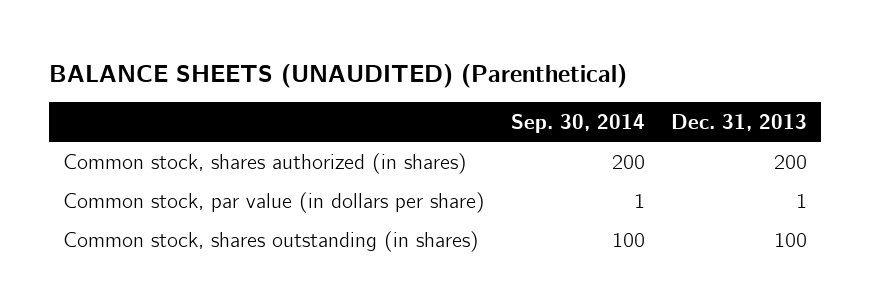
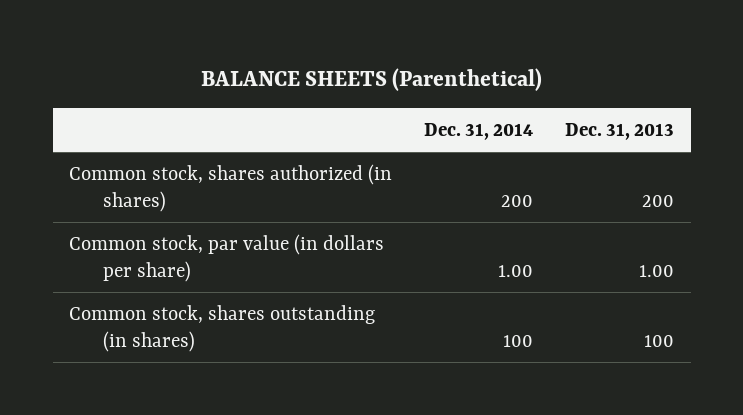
- BALANCE SHEETS (UNAUDITED) (Parenthetical)
+ BALANCE SHEETS (Parenthetical)
- | Sep. 30, 2014 | Dec. 31, 2013
+ | Dec. 31, 2014 | Dec. 31, 2013
- Common stock, par value (in dollars per share) | 1 | 1
+ Common stock, par value (in dollars per share) | 1.00 | 1.00

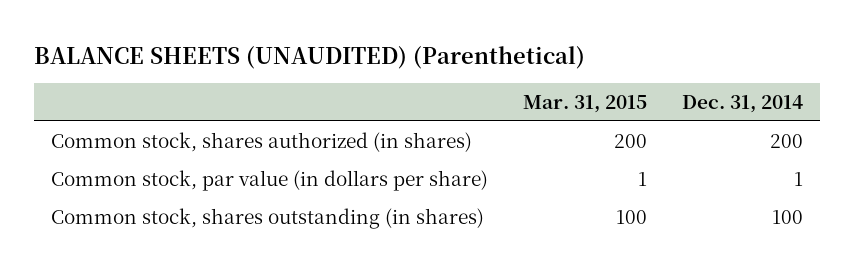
- BALANCE SHEETS (Parenthetical)
+ BALANCE SHEETS (UNAUDITED) (Parenthetical)
- | Dec. 31, 2014 | Dec. 31, 2013
+ | Mar. 31, 2015 | Dec. 31, 2014
- Common stock, par value (in dollars per share) | 1.00 | 1.00
+ Common stock, par value (in dollars per share) | 1 | 1

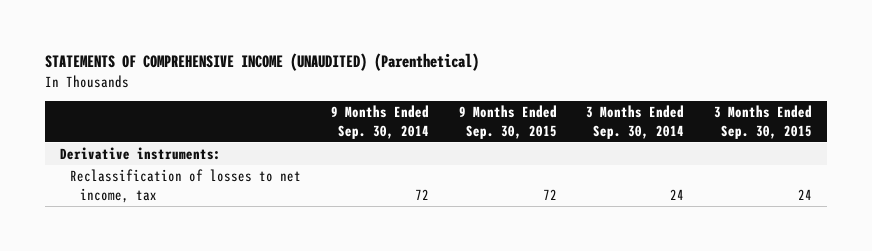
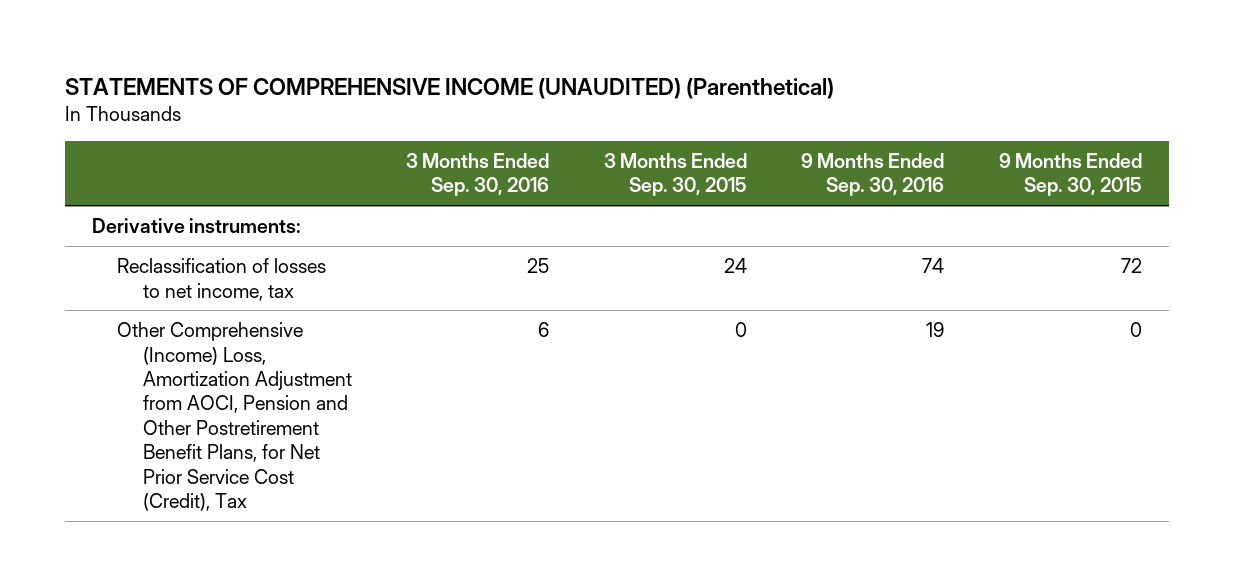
- | 9 Months Ended Sep. 30, 2014 | 9 Months Ended Sep. 30, 2015 | 3 Months Ended Sep. 30, 2014 | 3 Months Ended Sep. 30, 2015
+ | 3 Months Ended Sep. 30, 2016 | 3 Months Ended Sep. 30, 2015 | 9 Months Ended Sep. 30, 2016 | 9 Months Ended Sep. 30, 2015
+ Other Comprehensive (Income) Loss, Amortization Adjustment from AOCI, Pension and Other Postretirement Benefit Plans, for Net Prior Service Cost (Credit), Tax | 6 | 0 | 19 | 0

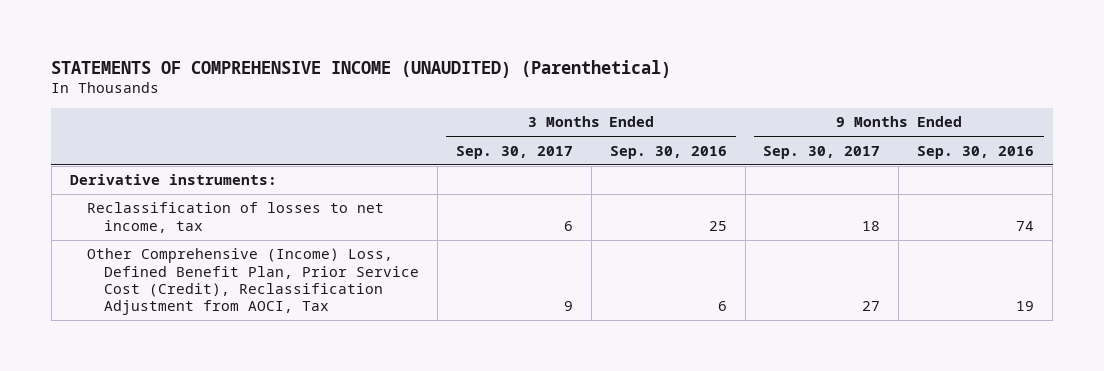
- | 3 Months Ended Sep. 30, 2016 | 3 Months Ended Sep. 30, 2015 | 9 Months Ended Sep. 30, 2016 | 9 Months Ended Sep. 30, 2015
+ | 3 Months Ended Sep. 30, 2017 | 3 Months Ended Sep. 30, 2016 | 9 Months Ended Sep. 30, 2017 | 9 Months Ended Sep. 30, 2016
- Other Comprehensive (Income) Loss, Amortization Adjustment from AOCI, Pension and Other Postretirement Benefit Plans, for Net Prior Service Cost (Credit), Tax | 6 | 0 | 19 | 0
+ Other Comprehensive (Income) Loss, Defined Benefit Plan, Prior Service Cost (Credit), Reclassification Adjustment from AOCI, Tax | 9 | 6 | 27 | 19

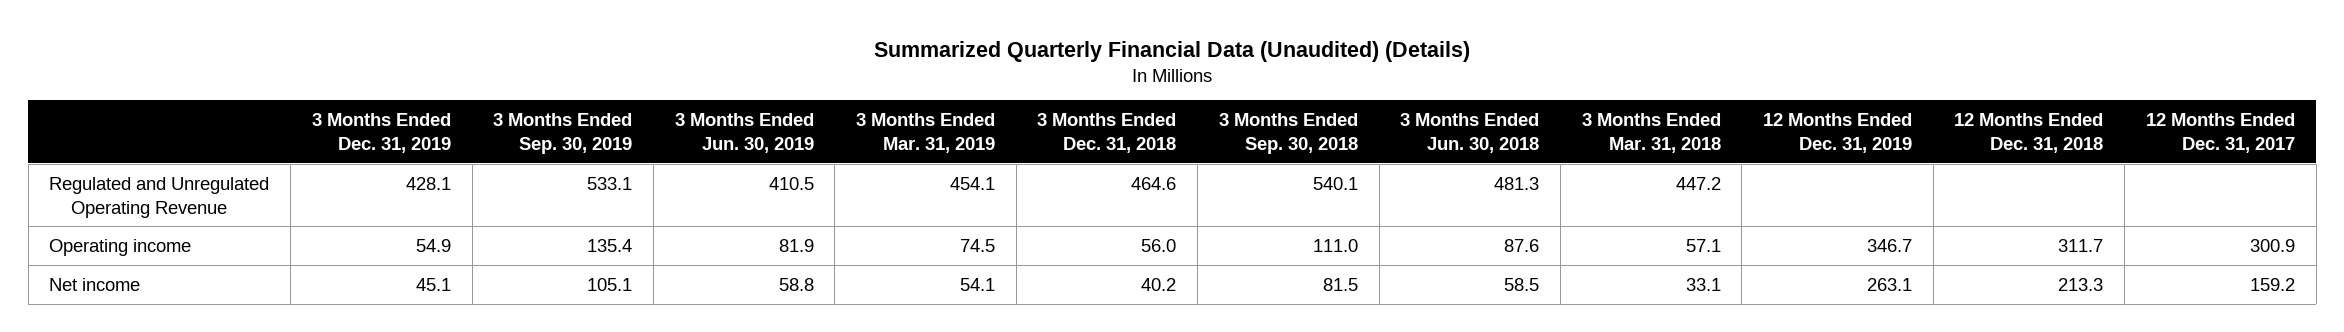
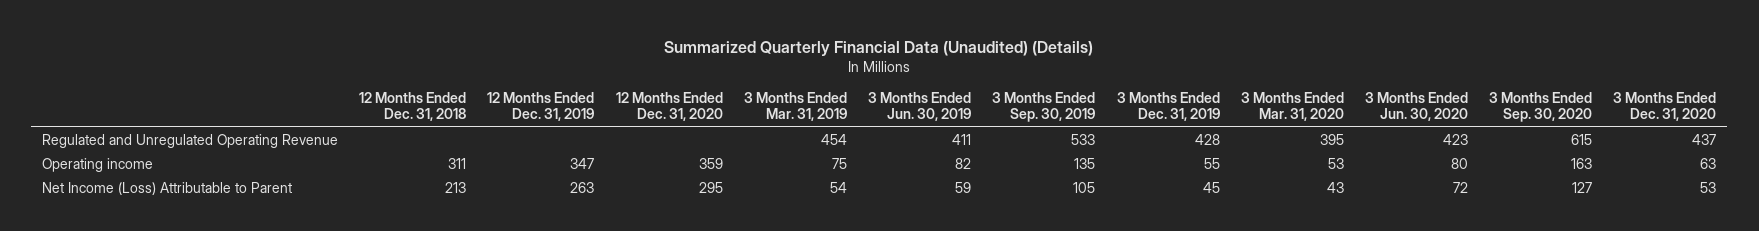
- | 3 Months Ended Dec. 31, 2019 | 3 Months Ended Sep. 30, 2019 | 3 Months Ended Jun. 30, 2019 | 3 Months Ended Mar. 31, 2019 | 3 Months Ended Dec. 31, 2018 | 3 Months Ended Sep. 30, 2018 | 3 Months Ended Jun. 30, 2018 | 3 Months Ended Mar. 31, 2018 | 12 Months Ended Dec. 31, 2019 | 12 Months Ended Dec. 31, 2018 | 12 Months Ended Dec. 31, 2017
+ | 12 Months Ended Dec. 31, 2018 | 12 Months Ended Dec. 31, 2019 | 12 Months Ended Dec. 31, 2020 | 3 Months Ended Mar. 31, 2019 | 3 Months Ended Jun. 30, 2019 | 3 Months Ended Sep. 30, 2019 | 3 Months Ended Dec. 31, 2019 | 3 Months Ended Mar. 31, 2020 | 3 Months Ended Jun. 30, 2020 | 3 Months Ended Sep. 30, 2020 | 3 Months Ended Dec. 31, 2020
- Regulated and Unregulated Operating Revenue | 428.1 | 533.1 | 410.5 | 454.1 | 464.6 | 540.1 | 481.3 | 447.2 | | |
- Operating income | 54.9 | 135.4 | 81.9 | 74.5 | 56.0 | 111.0 | 87.6 | 57.1 | 346.7 | 311.7 | 300.9
- Net income | 45.1 | 105.1 | 58.8 | 54.1 | 40.2 | 81.5 | 58.5 | 33.1 | 263.1 | 213.3 | 159.2
+ Regulated and Unregulated Operating Revenue | | | | 454 | 411 | 533 | 428 | 395 | 423 | 615 | 437
+ Operating income | 311 | 347 | 359 | 75 | 82 | 135 | 55 | 53 | 80 | 163 | 63
+ Net Income (Loss) Attributable to Parent | 213 | 263 | 295 | 54 | 59 | 105 | 45 | 43 | 72 | 127 | 53

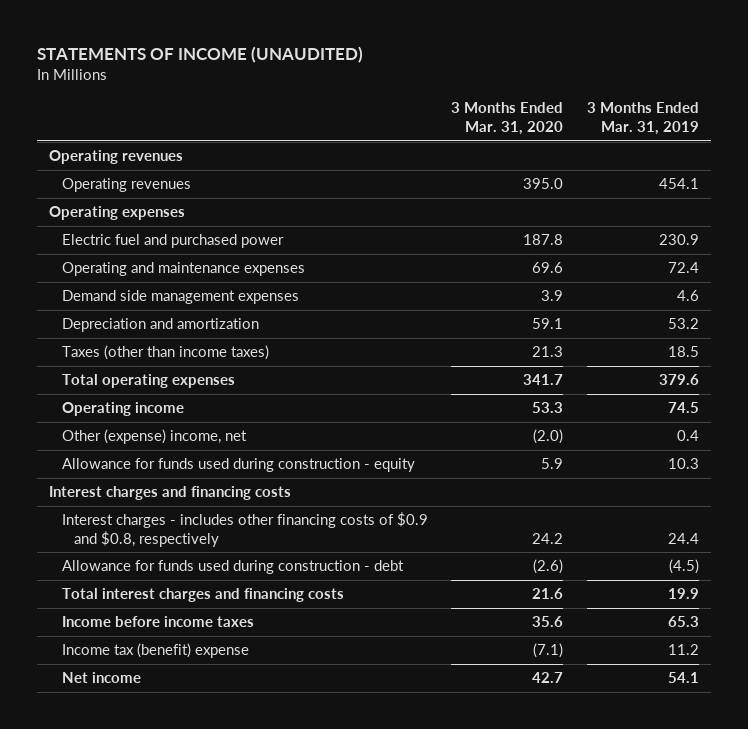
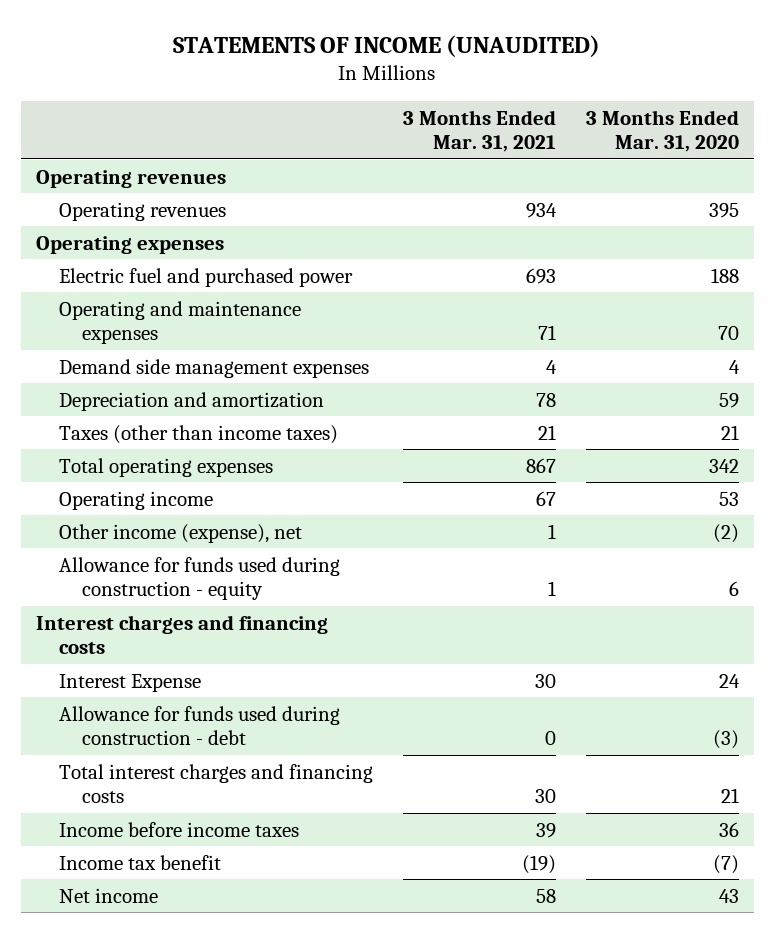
- | 3 Months Ended Mar. 31, 2020 | 3 Months Ended Mar. 31, 2019
+ | 3 Months Ended Mar. 31, 2021 | 3 Months Ended Mar. 31, 2020
- Operating revenues | 395.0 | 454.1
+ Operating revenues | 934 | 395
- Electric fuel and purchased power | 187.8 | 230.9
- Operating and maintenance expenses | 69.6 | 72.4
- Demand side management expenses | 3.9 | 4.6
- Depreciation and amortization | 59.1 | 53.2
- Taxes (other than income taxes) | 21.3 | 18.5
- Total operating expenses | 341.7 | 379.6
- Operating income | 53.3 | 74.5
- Other (expense) income, net | (2.0) | 0.4
- Allowance for funds used during construction - equity | 5.9 | 10.3
+ Electric fuel and purchased power | 693 | 188
+ Operating and maintenance expenses | 71 | 70
+ Demand side management expenses | 4 | 4
+ Depreciation and amortization | 78 | 59
+ Taxes (other than income taxes) | 21 | 21
+ Total operating expenses | 867 | 342
+ Operating income | 67 | 53
+ Other income (expense), net | 1 | (2)
+ Allowance for funds used during construction - equity | 1 | 6
- Interest charges - includes other financing costs of $0.9 and $0.8, respectively | 24.2 | 24.4
- Allowance for funds used during construction - debt | (2.6) | (4.5)
- Total interest charges and financing costs | 21.6 | 19.9
- Income before income taxes | 35.6 | 65.3
- Income tax (benefit) expense | (7.1) | 11.2
- Net income | 42.7 | 54.1
+ Interest Expense | 30 | 24
+ Allowance for funds used during construction - debt | 0 | (3)
+ Total interest charges and financing costs | 30 | 21
+ Income before income taxes | 39 | 36
+ Income tax benefit | (19) | (7)
+ Net income | 58 | 43

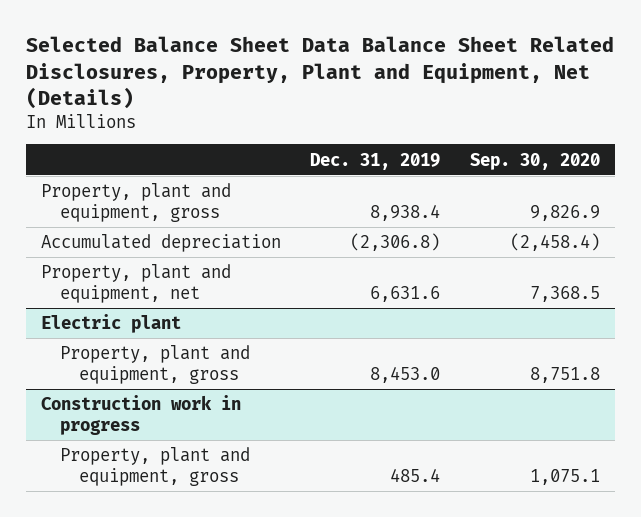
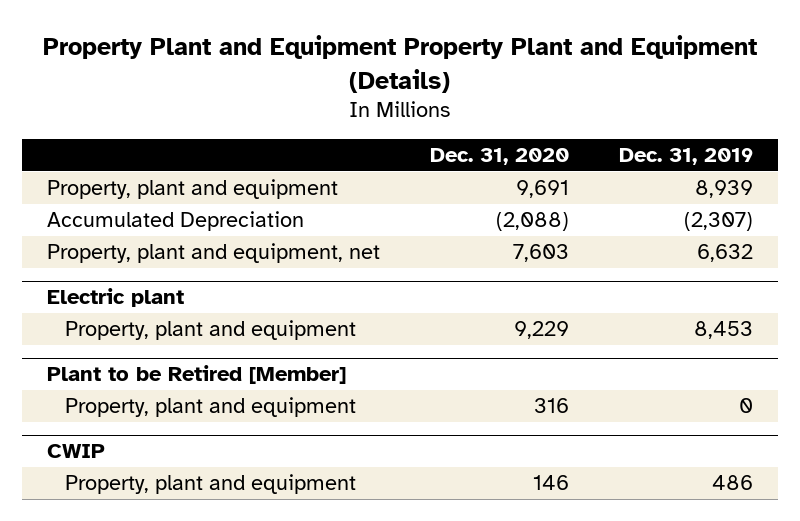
- Selected Balance Sheet Data Balance Sheet Related Disclosures, Property, Plant and Equipment, Net (Details)
+ Property Plant and Equipment Property Plant and Equipment (Details)
- | Dec. 31, 2019 | Sep. 30, 2020
+ | Dec. 31, 2020 | Dec. 31, 2019
- Property, plant and equipment, gross | 8,938.4 | 9,826.9
- Accumulated depreciation | (2,306.8) | (2,458.4)
- Property, plant and equipment, net | 6,631.6 | 7,368.5
+ Property, plant and equipment | 9,691 | 8,939
+ Accumulated Depreciation | (2,088) | (2,307)
+ Property, plant and equipment, net | 7,603 | 6,632
@ Electric plant
- Property, plant and equipment, gross | 8,453.0 | 8,751.8
- Construction work in progress
- Property, plant and equipment, gross | 485.4 | 1,075.1
@ Electric plant
+ Property, plant and equipment | 9,229 | 8,453
+ Plant to be Retired [Member]
+ Property, plant and equipment | 316 | 0
+ CWIP
+ Property, plant and equipment | 146 | 486

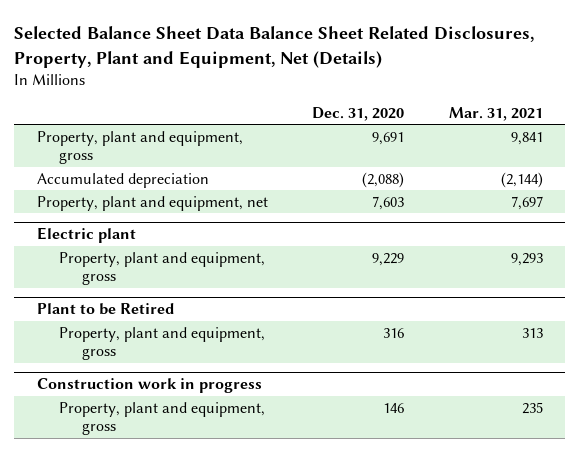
- Property Plant and Equipment Property Plant and Equipment (Details)
+ Selected Balance Sheet Data Balance Sheet Related Disclosures, Property, Plant and Equipment, Net (Details)
- | Dec. 31, 2020 | Dec. 31, 2019
+ | Dec. 31, 2020 | Mar. 31, 2021
- Property, plant and equipment | 9,691 | 8,939
- Accumulated Depreciation | (2,088) | (2,307)
+ Property, plant and equipment, gross | 9,691 | 9,841
+ Accumulated depreciation | (2,088) | (2,144)
@ Electric plant
- Property, plant and equipment | 9,229 | 8,453
- Plant to be Retired [Member]
- Property, plant and equipment | 316 | 0
- CWIP
- Property, plant and equipment | 146 | 486
@ Electric plant
+ Property, plant and equipment, gross | 9,229 | 9,293
+ Plant to be Retired
+ Property, plant and equipment, gross | 316 | 313
+ Construction work in progress
+ Property, plant and equipment, gross | 146 | 235

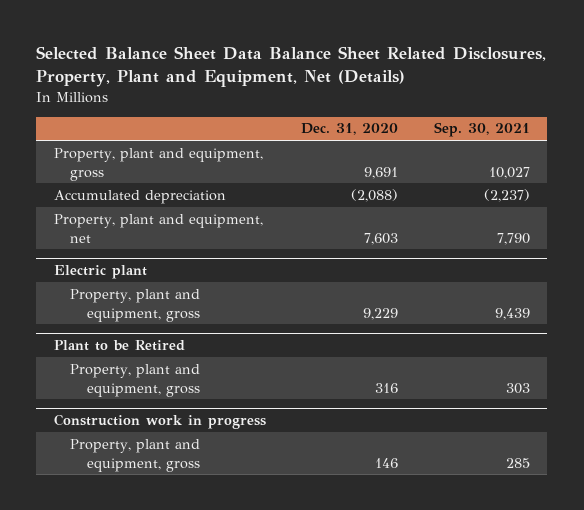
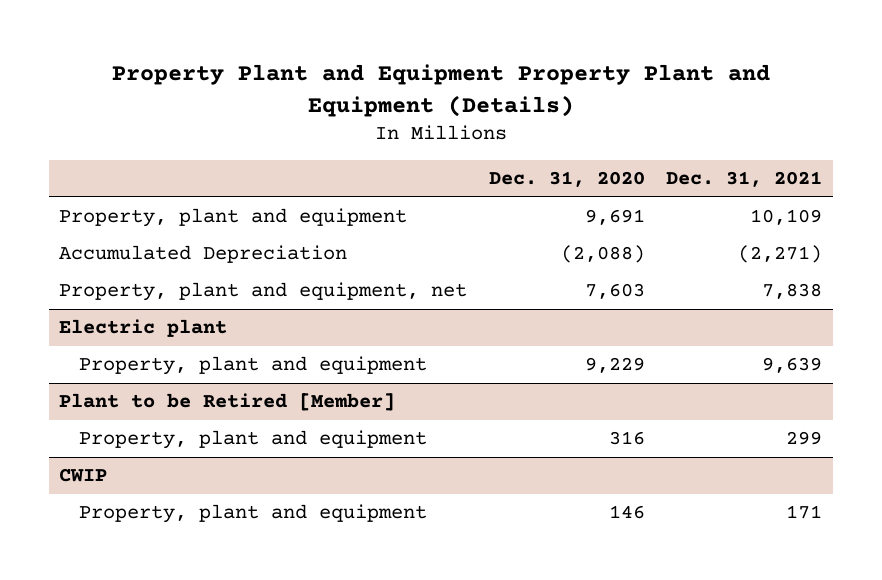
- Selected Balance Sheet Data Balance Sheet Related Disclosures, Property, Plant and Equipment, Net (Details)
+ Property Plant and Equipment Property Plant and Equipment (Details)
- | Dec. 31, 2020 | Sep. 30, 2021
+ | Dec. 31, 2020 | Dec. 31, 2021
- Property, plant and equipment, gross | 9,691 | 10,027
- Accumulated depreciation | (2,088) | (2,237)
+ Property, plant and equipment | 9,691 | 10,109
+ Accumulated Depreciation | (2,088) | (2,271)
@ Electric plant
- Property, plant and equipment, gross | 9,229 | 9,439
- Plant to be Retired
- Property, plant and equipment, gross | 316 | 303
- Construction work in progress
- Property, plant and equipment, gross | 146 | 285
@ Electric plant
+ Property, plant and equipment | 9,229 | 9,639
+ Plant to be Retired [Member]
+ Property, plant and equipment | 316 | 299
+ CWIP
+ Property, plant and equipment | 146 | 171

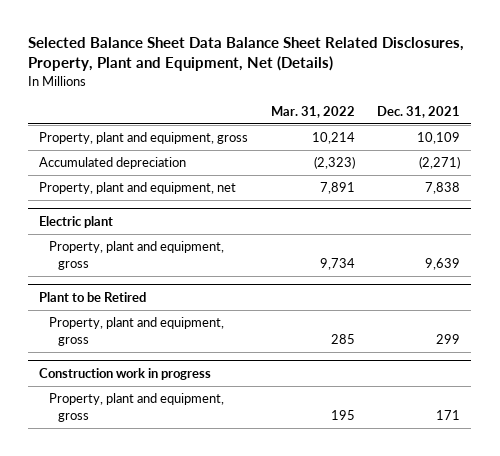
- Property Plant and Equipment Property Plant and Equipment (Details)
+ Selected Balance Sheet Data Balance Sheet Related Disclosures, Property, Plant and Equipment, Net (Details)
- | Dec. 31, 2020 | Dec. 31, 2021
+ | Mar. 31, 2022 | Dec. 31, 2021
- Property, plant and equipment | 9,691 | 10,109
- Accumulated Depreciation | (2,088) | (2,271)
+ Property, plant and equipment, gross | 10,214 | 10,109
+ Accumulated depreciation | (2,323) | (2,271)
@ Electric plant
- Property, plant and equipment | 9,229 | 9,639
- Plant to be Retired [Member]
- Property, plant and equipment | 316 | 299
- CWIP
- Property, plant and equipment | 146 | 171
@ Electric plant
+ Property, plant and equipment, gross | 9,734 | 9,639
+ Plant to be Retired
+ Property, plant and equipment, gross | 285 | 299
+ Construction work in progress
+ Property, plant and equipment, gross | 195 | 171

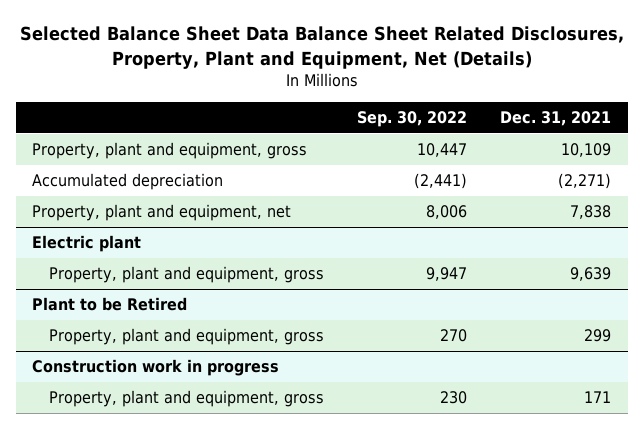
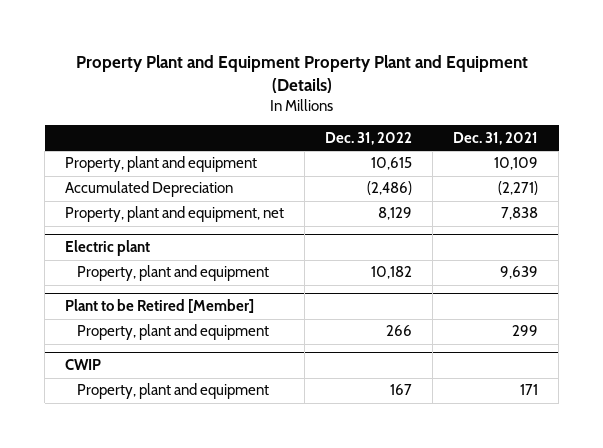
- Selected Balance Sheet Data Balance Sheet Related Disclosures, Property, Plant and Equipment, Net (Details)
+ Property Plant and Equipment Property Plant and Equipment (Details)
- | Sep. 30, 2022 | Dec. 31, 2021
+ | Dec. 31, 2022 | Dec. 31, 2021
- Property, plant and equipment, gross | 10,447 | 10,109
- Accumulated depreciation | (2,441) | (2,271)
+ Property, plant and equipment | 10,615 | 10,109
+ Accumulated Depreciation | (2,486) | (2,271)
@ Electric plant
- Property, plant and equipment, gross | 9,947 | 9,639
- Plant to be Retired
- Property, plant and equipment, gross | 270 | 299
- Construction work in progress
- Property, plant and equipment, gross | 230 | 171
@ Electric plant
+ Property, plant and equipment | 10,182 | 9,639
+ Plant to be Retired [Member]
+ Property, plant and equipment | 266 | 299
+ CWIP
+ Property, plant and equipment | 167 | 171

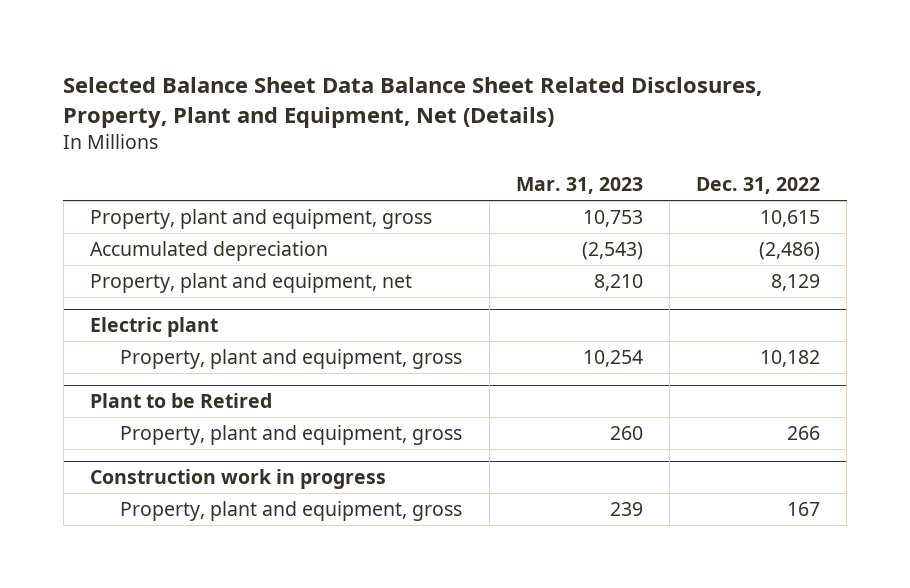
- Property Plant and Equipment Property Plant and Equipment (Details)
+ Selected Balance Sheet Data Balance Sheet Related Disclosures, Property, Plant and Equipment, Net (Details)
- | Dec. 31, 2022 | Dec. 31, 2021
+ | Mar. 31, 2023 | Dec. 31, 2022
- Property, plant and equipment | 10,615 | 10,109
- Accumulated Depreciation | (2,486) | (2,271)
+ Property, plant and equipment, gross | 10,753 | 10,615
+ Accumulated depreciation | (2,543) | (2,486)
@ Electric plant
- Property, plant and equipment | 10,182 | 9,639
- Plant to be Retired [Member]
- Property, plant and equipment | 266 | 299
- CWIP
- Property, plant and equipment | 167 | 171
@ Electric plant
+ Property, plant and equipment, gross | 10,254 | 10,182
+ Plant to be Retired
+ Property, plant and equipment, gross | 260 | 266
+ Construction work in progress
+ Property, plant and equipment, gross | 239 | 167

